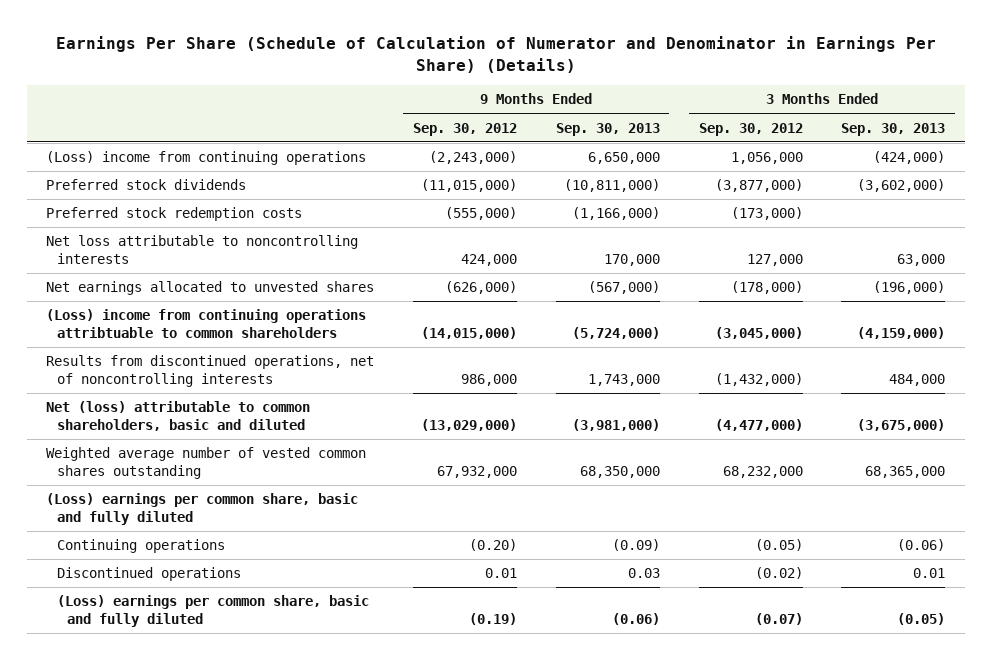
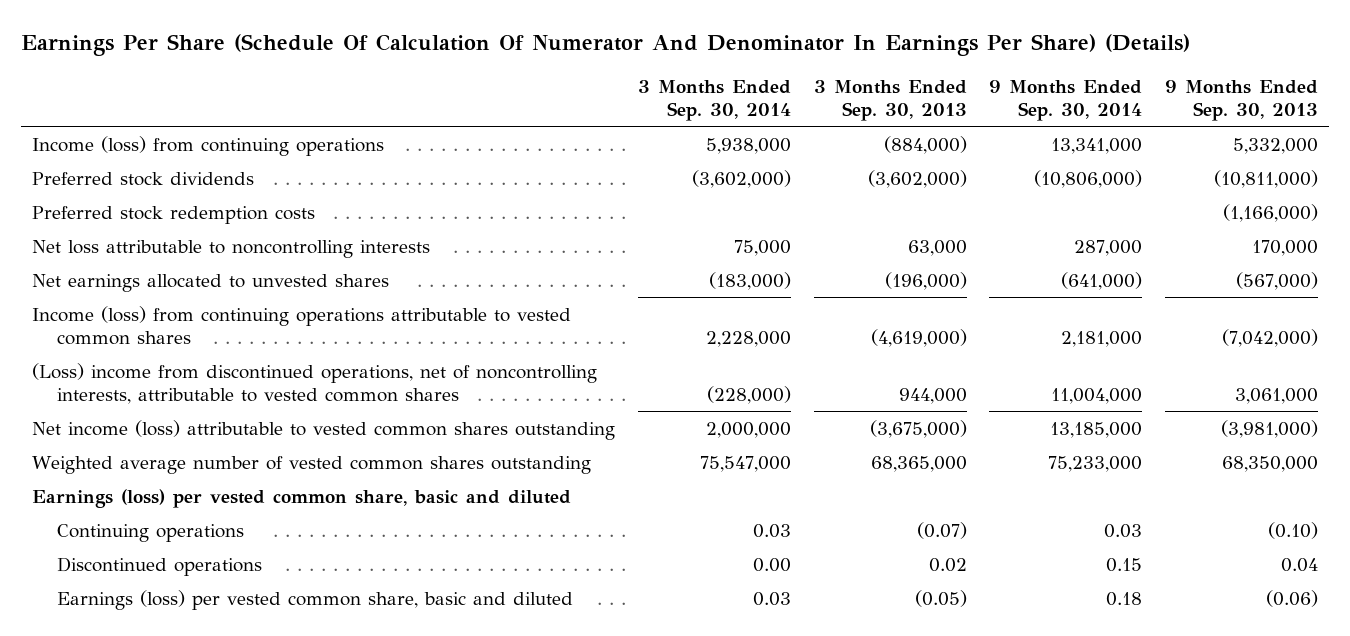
- Earnings Per Share (Schedule of Calculation of Numerator and Denominator in Earnings Per Share) (Details)
+ Earnings Per Share (Schedule Of Calculation Of Numerator And Denominator In Earnings Per Share) (Details)
- | 9 Months Ended Sep. 30, 2012 | 9 Months Ended Sep. 30, 2013 | 3 Months Ended Sep. 30, 2012 | 3 Months Ended Sep. 30, 2013
+ | 3 Months Ended Sep. 30, 2014 | 3 Months Ended Sep. 30, 2013 | 9 Months Ended Sep. 30, 2014 | 9 Months Ended Sep. 30, 2013
- (Loss) income from continuing operations | (2,243,000) | 6,650,000 | 1,056,000 | (424,000)
+ Income (loss) from continuing operations | 5,938,000 | (884,000) | 13,341,000 | 5,332,000
- (Loss) income from continuing operations attribtuable to common shareholders | (14,015,000) | (5,724,000) | (3,045,000) | (4,159,000)
- Results from discontinued operations, net of noncontrolling interests | 986,000 | 1,743,000 | (1,432,000) | 484,000
- Net (loss) attributable to common shareholders, basic and diluted | (13,029,000) | (3,981,000) | (4,477,000) | (3,675,000)
+ Income (loss) from continuing operations attributable to vested common shares | 2,228,000 | (4,619,000) | 2,181,000 | (7,042,000)
+ (Loss) income from discontinued operations, net of noncontrolling interests, attributable to vested common shares | (228,000) | 944,000 | 11,004,000 | 3,061,000
+ Net income (loss) attributable to vested common shares outstanding | 2,000,000 | (3,675,000) | 13,185,000 | (3,981,000)
- (Loss) earnings per common share, basic and fully diluted
- Continuing operations | (0.20) | (0.09) | (0.05) | (0.06)
- Discontinued operations | 0.01 | 0.03 | (0.02) | 0.01
- (Loss) earnings per common share, basic and fully diluted | (0.19) | (0.06) | (0.07) | (0.05)
+ Earnings (loss) per vested common share, basic and diluted
+ Continuing operations | 0.03 | (0.07) | 0.03 | (0.10)
+ Discontinued operations | 0.00 | 0.02 | 0.15 | 0.04
+ Earnings (loss) per vested common share, basic and diluted | 0.03 | (0.05) | 0.18 | (0.06)

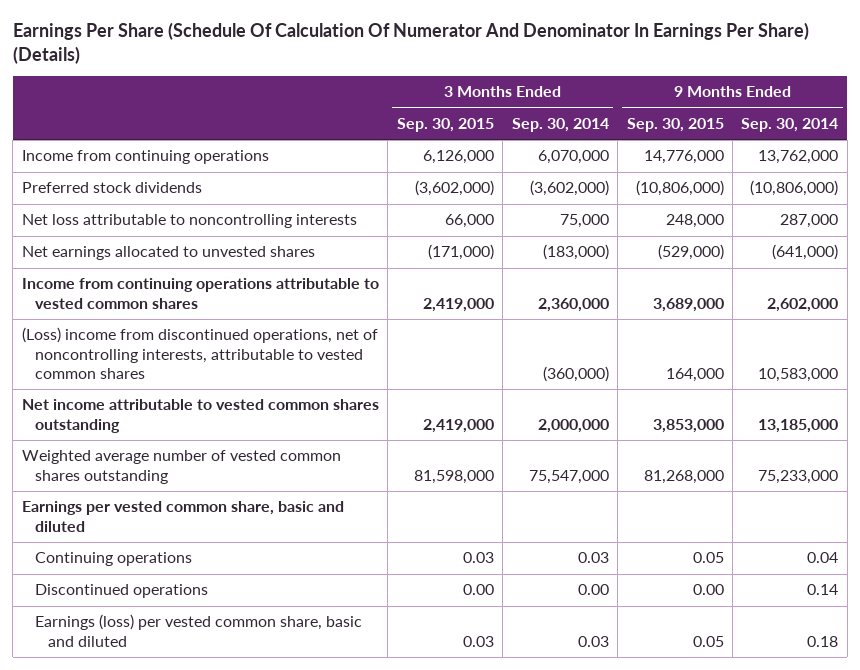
- | 3 Months Ended Sep. 30, 2014 | 3 Months Ended Sep. 30, 2013 | 9 Months Ended Sep. 30, 2014 | 9 Months Ended Sep. 30, 2013
+ | 3 Months Ended Sep. 30, 2015 | 3 Months Ended Sep. 30, 2014 | 9 Months Ended Sep. 30, 2015 | 9 Months Ended Sep. 30, 2014
- Income (loss) from continuing operations | 5,938,000 | (884,000) | 13,341,000 | 5,332,000
+ Income from continuing operations | 6,126,000 | 6,070,000 | 14,776,000 | 13,762,000
- Preferred stock redemption costs | | | | (1,166,000)
- Income (loss) from continuing operations attributable to vested common shares | 2,228,000 | (4,619,000) | 2,181,000 | (7,042,000)
- (Loss) income from discontinued operations, net of noncontrolling interests, attributable to vested common shares | (228,000) | 944,000 | 11,004,000 | 3,061,000
- Net income (loss) attributable to vested common shares outstanding | 2,000,000 | (3,675,000) | 13,185,000 | (3,981,000)
+ Income from continuing operations attributable to vested common shares | 2,419,000 | 2,360,000 | 3,689,000 | 2,602,000
+ (Loss) income from discontinued operations, net of noncontrolling interests, attributable to vested common shares | | (360,000) | 164,000 | 10,583,000
+ Net income attributable to vested common shares outstanding | 2,419,000 | 2,000,000 | 3,853,000 | 13,185,000
- Earnings (loss) per vested common share, basic and diluted
- Continuing operations | 0.03 | (0.07) | 0.03 | (0.10)
- Discontinued operations | 0.00 | 0.02 | 0.15 | 0.04
+ Earnings per vested common share, basic and diluted
+ Continuing operations | 0.03 | 0.03 | 0.05 | 0.04
+ Discontinued operations | 0.00 | 0.00 | 0.00 | 0.14

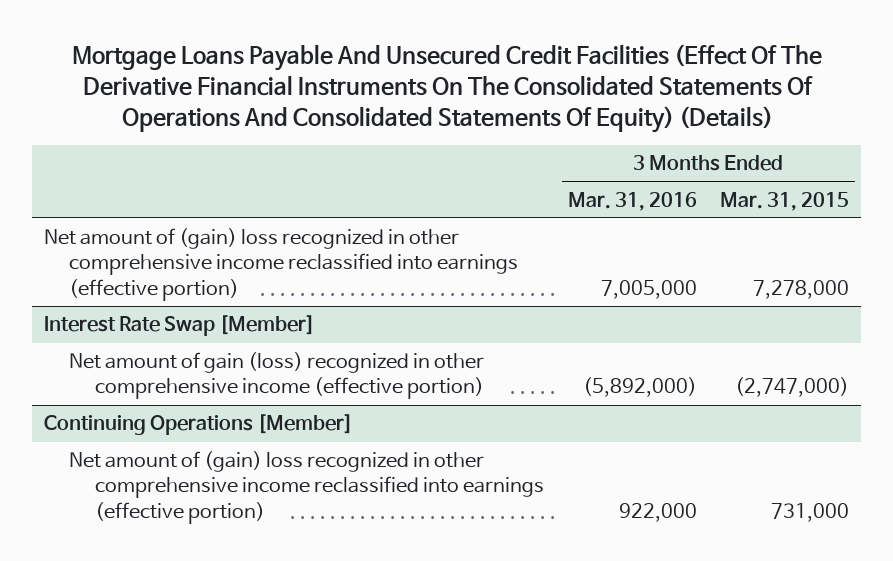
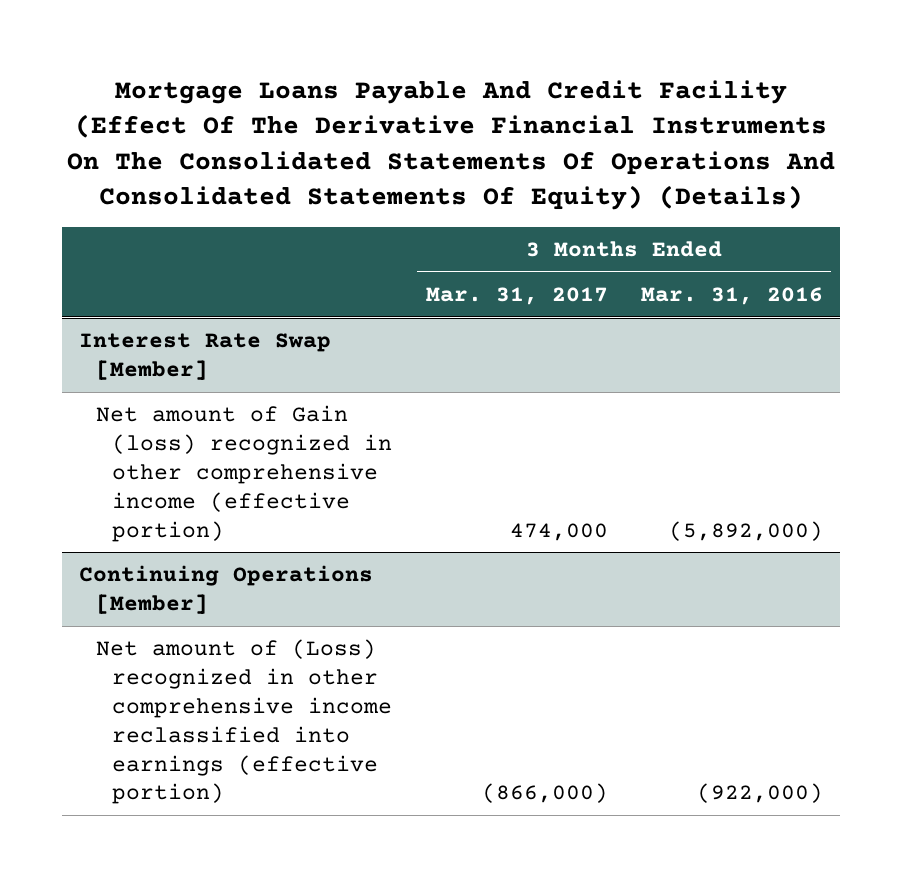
- Mortgage Loans Payable And Unsecured Credit Facilities (Effect Of The Derivative Financial Instruments On The Consolidated Statements Of Operations And Consolidated Statements Of Equity) (Details)
+ Mortgage Loans Payable And Credit Facility (Effect Of The Derivative Financial Instruments On The Consolidated Statements Of Operations And Consolidated Statements Of Equity) (Details)
- | 3 Months Ended Mar. 31, 2016 | 3 Months Ended Mar. 31, 2015
+ | 3 Months Ended Mar. 31, 2017 | 3 Months Ended Mar. 31, 2016
- Net amount of (gain) loss recognized in other comprehensive income reclassified into earnings (effective portion) | 7,005,000 | 7,278,000
@ Interest Rate Swap [Member]
- Net amount of gain (loss) recognized in other comprehensive income (effective portion) | (5,892,000) | (2,747,000)
+ Net amount of Gain (loss) recognized in other comprehensive income (effective portion) | 474,000 | (5,892,000)
@ Continuing Operations [Member]
- Net amount of (gain) loss recognized in other comprehensive income reclassified into earnings (effective portion) | 922,000 | 731,000
+ Net amount of (Loss) recognized in other comprehensive income reclassified into earnings (effective portion) | (866,000) | (922,000)

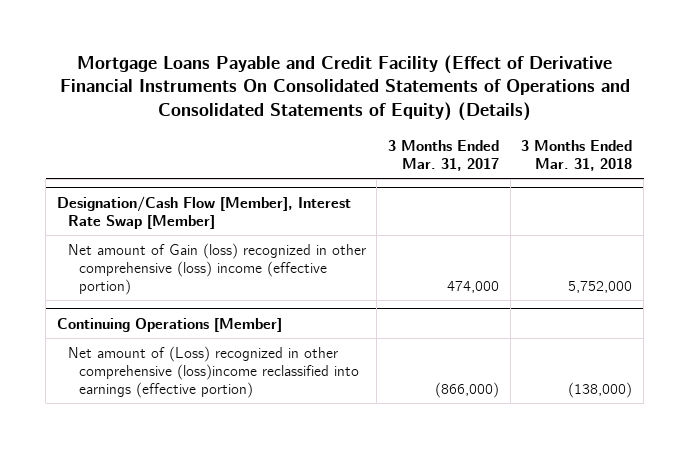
- Mortgage Loans Payable And Credit Facility (Effect Of The Derivative Financial Instruments On The Consolidated Statements Of Operations And Consolidated Statements Of Equity) (Details)
+ Mortgage Loans Payable and Credit Facility (Effect of Derivative Financial Instruments On Consolidated Statements of Operations and Consolidated Statements of Equity) (Details)
- | 3 Months Ended Mar. 31, 2017 | 3 Months Ended Mar. 31, 2016
+ | 3 Months Ended Mar. 31, 2017 | 3 Months Ended Mar. 31, 2018
- Interest Rate Swap [Member]
- Net amount of Gain (loss) recognized in other comprehensive income (effective portion) | 474,000 | (5,892,000)
+ Designation/Cash Flow [Member], Interest Rate Swap [Member]
+ Net amount of Gain (loss) recognized in other comprehensive (loss) income (effective portion) | 474,000 | 5,752,000
@ Continuing Operations [Member]
- Net amount of (Loss) recognized in other comprehensive income reclassified into earnings (effective portion) | (866,000) | (922,000)
+ Net amount of (Loss) recognized in other comprehensive (loss)income reclassified into earnings (effective portion) | (866,000) | (138,000)

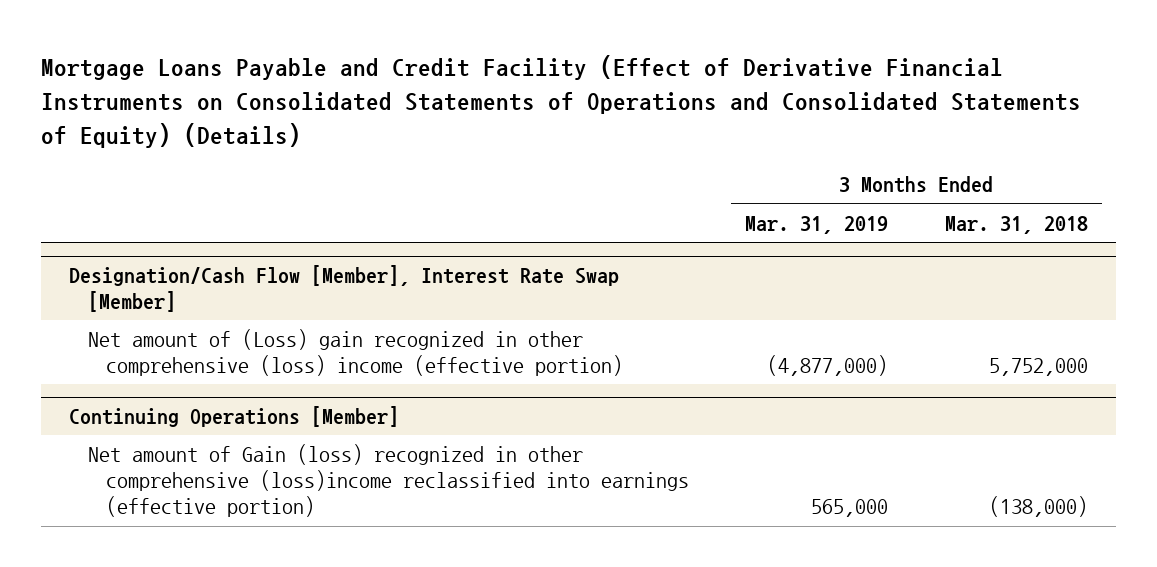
- Mortgage Loans Payable and Credit Facility (Effect of Derivative Financial Instruments On Consolidated Statements of Operations and Consolidated Statements of Equity) (Details)
+ Mortgage Loans Payable and Credit Facility (Effect of Derivative Financial Instruments on Consolidated Statements of Operations and Consolidated Statements of Equity) (Details)
- | 3 Months Ended Mar. 31, 2017 | 3 Months Ended Mar. 31, 2018
+ | 3 Months Ended Mar. 31, 2019 | 3 Months Ended Mar. 31, 2018
@ Designation/Cash Flow [Member], Interest Rate Swap [Member]
- Net amount of Gain (loss) recognized in other comprehensive (loss) income (effective portion) | 474,000 | 5,752,000
+ Net amount of (Loss) gain recognized in other comprehensive (loss) income (effective portion) | (4,877,000) | 5,752,000
@ Continuing Operations [Member]
- Net amount of (Loss) recognized in other comprehensive (loss)income reclassified into earnings (effective portion) | (866,000) | (138,000)
+ Net amount of Gain (loss) recognized in other comprehensive (loss)income reclassified into earnings (effective portion) | 565,000 | (138,000)

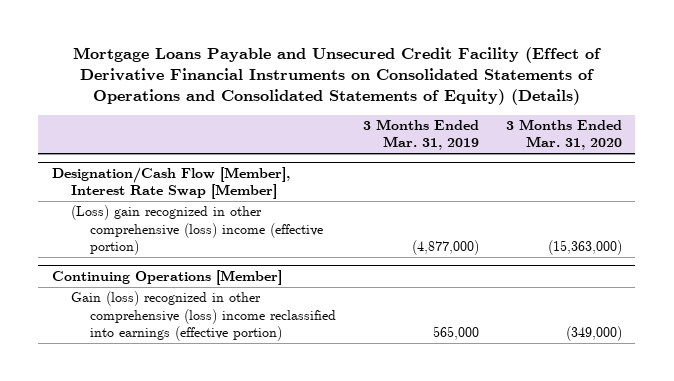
- Mortgage Loans Payable and Credit Facility (Effect of Derivative Financial Instruments on Consolidated Statements of Operations and Consolidated Statements of Equity) (Details)
+ Mortgage Loans Payable and Unsecured Credit Facility (Effect of Derivative Financial Instruments on Consolidated Statements of Operations and Consolidated Statements of Equity) (Details)
- | 3 Months Ended Mar. 31, 2019 | 3 Months Ended Mar. 31, 2018
+ | 3 Months Ended Mar. 31, 2019 | 3 Months Ended Mar. 31, 2020
@ Designation/Cash Flow [Member], Interest Rate Swap [Member]
- Net amount of (Loss) gain recognized in other comprehensive (loss) income (effective portion) | (4,877,000) | 5,752,000
+ (Loss) gain recognized in other comprehensive (loss) income (effective portion) | (4,877,000) | (15,363,000)
@ Continuing Operations [Member]
- Net amount of Gain (loss) recognized in other comprehensive (loss)income reclassified into earnings (effective portion) | 565,000 | (138,000)
+ Gain (loss) recognized in other comprehensive (loss) income reclassified into earnings (effective portion) | 565,000 | (349,000)

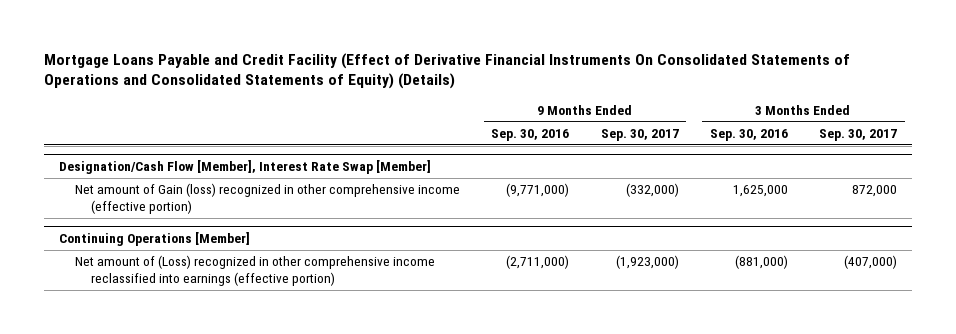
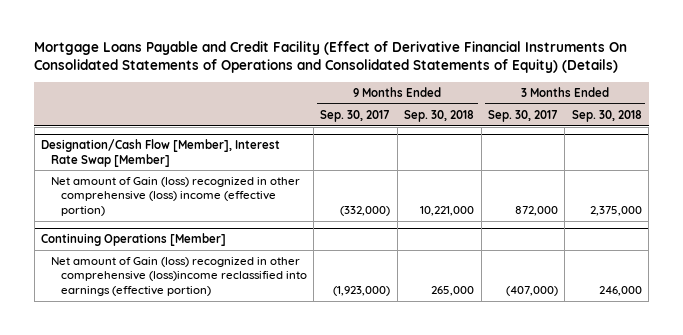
- | 9 Months Ended Sep. 30, 2016 | 9 Months Ended Sep. 30, 2017 | 3 Months Ended Sep. 30, 2016 | 3 Months Ended Sep. 30, 2017
+ | 9 Months Ended Sep. 30, 2017 | 9 Months Ended Sep. 30, 2018 | 3 Months Ended Sep. 30, 2017 | 3 Months Ended Sep. 30, 2018
@ Designation/Cash Flow [Member], Interest Rate Swap [Member]
- Net amount of Gain (loss) recognized in other comprehensive income (effective portion) | (9,771,000) | (332,000) | 1,625,000 | 872,000
+ Net amount of Gain (loss) recognized in other comprehensive (loss) income (effective portion) | (332,000) | 10,221,000 | 872,000 | 2,375,000
@ Continuing Operations [Member]
- Net amount of (Loss) recognized in other comprehensive income reclassified into earnings (effective portion) | (2,711,000) | (1,923,000) | (881,000) | (407,000)
+ Net amount of Gain (loss) recognized in other comprehensive (loss)income reclassified into earnings (effective portion) | (1,923,000) | 265,000 | (407,000) | 246,000

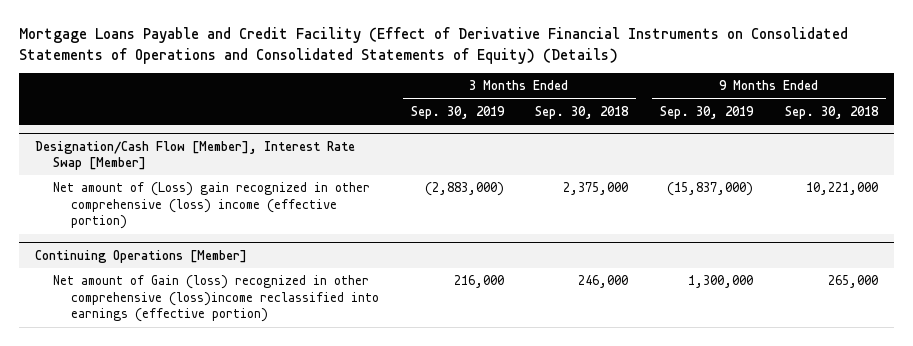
- Mortgage Loans Payable and Credit Facility (Effect of Derivative Financial Instruments On Consolidated Statements of Operations and Consolidated Statements of Equity) (Details)
+ Mortgage Loans Payable and Credit Facility (Effect of Derivative Financial Instruments on Consolidated Statements of Operations and Consolidated Statements of Equity) (Details)
- | 9 Months Ended Sep. 30, 2017 | 9 Months Ended Sep. 30, 2018 | 3 Months Ended Sep. 30, 2017 | 3 Months Ended Sep. 30, 2018
+ | 3 Months Ended Sep. 30, 2019 | 3 Months Ended Sep. 30, 2018 | 9 Months Ended Sep. 30, 2019 | 9 Months Ended Sep. 30, 2018
@ Designation/Cash Flow [Member], Interest Rate Swap [Member]
- Net amount of Gain (loss) recognized in other comprehensive (loss) income (effective portion) | (332,000) | 10,221,000 | 872,000 | 2,375,000
+ Net amount of (Loss) gain recognized in other comprehensive (loss) income (effective portion) | (2,883,000) | 2,375,000 | (15,837,000) | 10,221,000

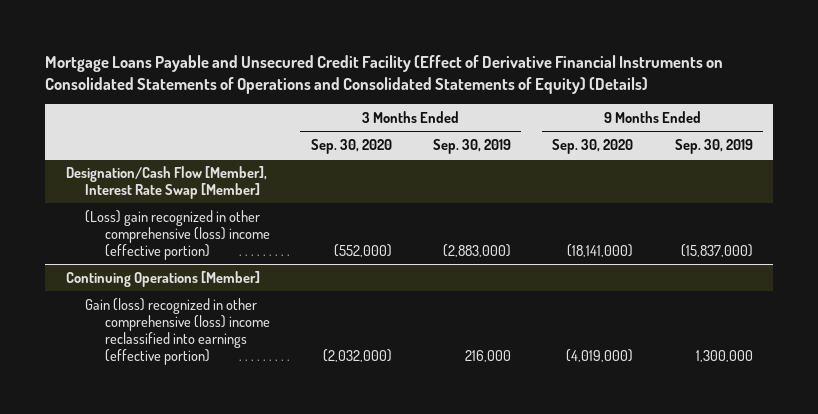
- Mortgage Loans Payable and Credit Facility (Effect of Derivative Financial Instruments on Consolidated Statements of Operations and Consolidated Statements of Equity) (Details)
+ Mortgage Loans Payable and Unsecured Credit Facility (Effect of Derivative Financial Instruments on Consolidated Statements of Operations and Consolidated Statements of Equity) (Details)
- | 3 Months Ended Sep. 30, 2019 | 3 Months Ended Sep. 30, 2018 | 9 Months Ended Sep. 30, 2019 | 9 Months Ended Sep. 30, 2018
+ | 3 Months Ended Sep. 30, 2020 | 3 Months Ended Sep. 30, 2019 | 9 Months Ended Sep. 30, 2020 | 9 Months Ended Sep. 30, 2019
@ Designation/Cash Flow [Member], Interest Rate Swap [Member]
- Net amount of (Loss) gain recognized in other comprehensive (loss) income (effective portion) | (2,883,000) | 2,375,000 | (15,837,000) | 10,221,000
+ (Loss) gain recognized in other comprehensive (loss) income (effective portion) | (552,000) | (2,883,000) | (18,141,000) | (15,837,000)
@ Continuing Operations [Member]
- Net amount of Gain (loss) recognized in other comprehensive (loss)income reclassified into earnings (effective portion) | 216,000 | 246,000 | 1,300,000 | 265,000
+ Gain (loss) recognized in other comprehensive (loss) income reclassified into earnings (effective portion) | (2,032,000) | 216,000 | (4,019,000) | 1,300,000

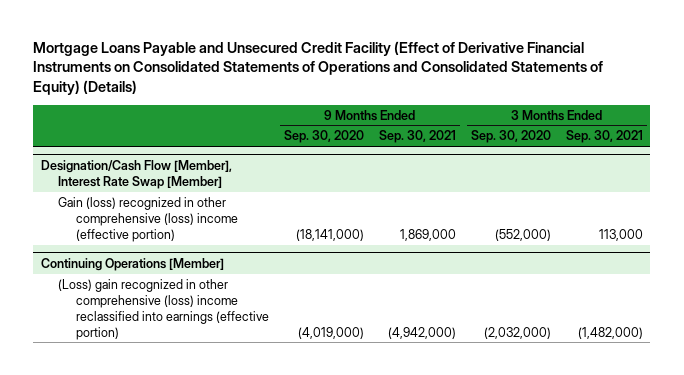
- | 3 Months Ended Sep. 30, 2020 | 3 Months Ended Sep. 30, 2019 | 9 Months Ended Sep. 30, 2020 | 9 Months Ended Sep. 30, 2019
+ | 9 Months Ended Sep. 30, 2020 | 9 Months Ended Sep. 30, 2021 | 3 Months Ended Sep. 30, 2020 | 3 Months Ended Sep. 30, 2021
@ Designation/Cash Flow [Member], Interest Rate Swap [Member]
- (Loss) gain recognized in other comprehensive (loss) income (effective portion) | (552,000) | (2,883,000) | (18,141,000) | (15,837,000)
+ Gain (loss) recognized in other comprehensive (loss) income (effective portion) | (18,141,000) | 1,869,000 | (552,000) | 113,000
@ Continuing Operations [Member]
- Gain (loss) recognized in other comprehensive (loss) income reclassified into earnings (effective portion) | (2,032,000) | 216,000 | (4,019,000) | 1,300,000
+ (Loss) gain recognized in other comprehensive (loss) income reclassified into earnings (effective portion) | (4,019,000) | (4,942,000) | (2,032,000) | (1,482,000)

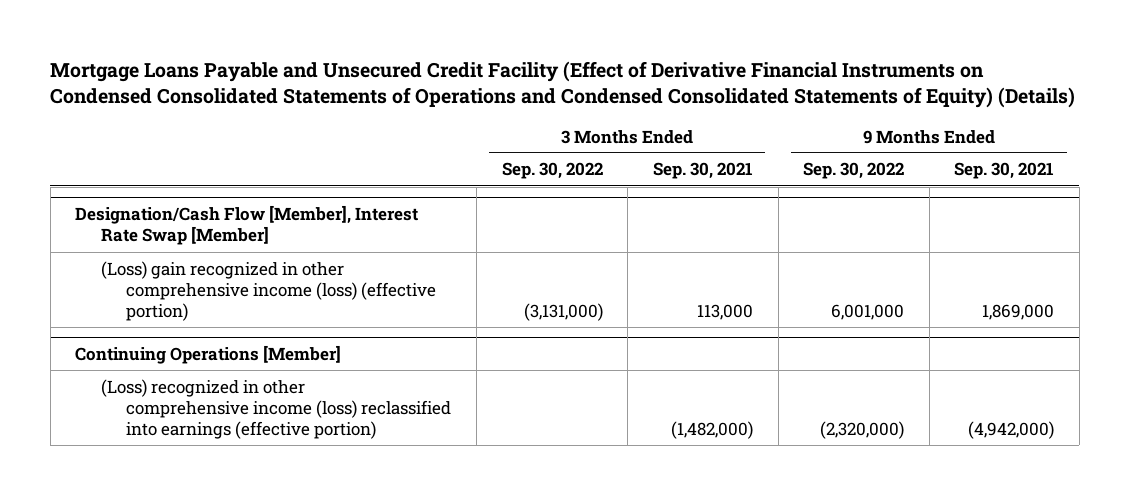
- Mortgage Loans Payable and Unsecured Credit Facility (Effect of Derivative Financial Instruments on Consolidated Statements of Operations and Consolidated Statements of Equity) (Details)
+ Mortgage Loans Payable and Unsecured Credit Facility (Effect of Derivative Financial Instruments on Condensed Consolidated Statements of Operations and Condensed Consolidated Statements of Equity) (Details)
- | 9 Months Ended Sep. 30, 2020 | 9 Months Ended Sep. 30, 2021 | 3 Months Ended Sep. 30, 2020 | 3 Months Ended Sep. 30, 2021
+ | 3 Months Ended Sep. 30, 2022 | 3 Months Ended Sep. 30, 2021 | 9 Months Ended Sep. 30, 2022 | 9 Months Ended Sep. 30, 2021
@ Designation/Cash Flow [Member], Interest Rate Swap [Member]
- Gain (loss) recognized in other comprehensive (loss) income (effective portion) | (18,141,000) | 1,869,000 | (552,000) | 113,000
+ (Loss) gain recognized in other comprehensive income (loss) (effective portion) | (3,131,000) | 113,000 | 6,001,000 | 1,869,000
@ Continuing Operations [Member]
- (Loss) gain recognized in other comprehensive (loss) income reclassified into earnings (effective portion) | (4,019,000) | (4,942,000) | (2,032,000) | (1,482,000)
+ (Loss) recognized in other comprehensive income (loss) reclassified into earnings (effective portion) | | (1,482,000) | (2,320,000) | (4,942,000)

